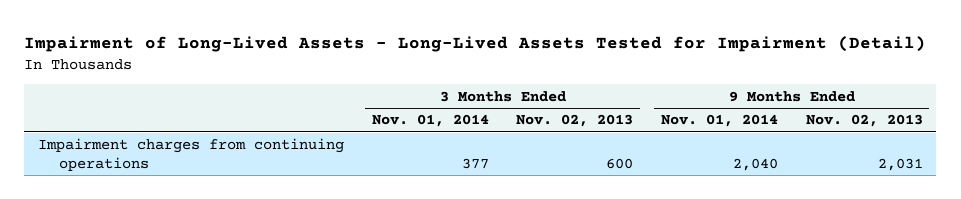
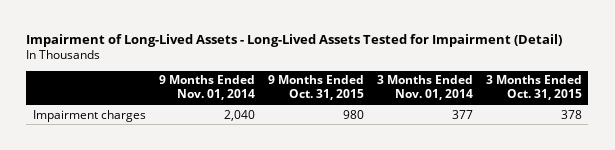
- | 3 Months Ended Nov. 01, 2014 | 3 Months Ended Nov. 02, 2013 | 9 Months Ended Nov. 01, 2014 | 9 Months Ended Nov. 02, 2013
+ | 9 Months Ended Nov. 01, 2014 | 9 Months Ended Oct. 31, 2015 | 3 Months Ended Nov. 01, 2014 | 3 Months Ended Oct. 31, 2015
- Impairment charges from continuing operations | 377 | 600 | 2,040 | 2,031
+ Impairment charges | 2,040 | 980 | 377 | 378

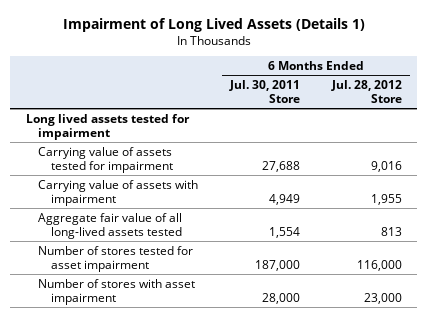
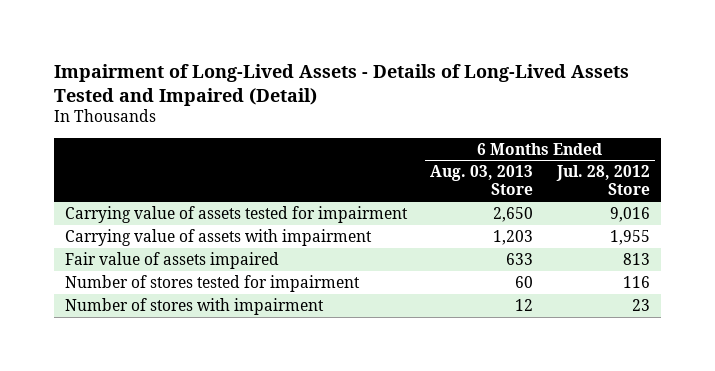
- Impairment of Long Lived Assets (Details 1)
+ Impairment of Long-Lived Assets - Details of Long-Lived Assets Tested and Impaired (Detail)
- | 6 Months Ended Jul. 30, 2011 Store | 6 Months Ended Jul. 28, 2012 Store
+ | 6 Months Ended Aug. 03, 2013 Store | 6 Months Ended Jul. 28, 2012 Store
- Long lived assets tested for impairment
- Aggregate fair value of all long-lived assets tested | 1,554 | 813
- Number of stores tested for asset impairment | 187,000 | 116,000
- Number of stores with asset impairment | 28,000 | 23,000
+ Fair value of assets impaired | 633 | 813
+ Number of stores tested for impairment | 60 | 116
+ Number of stores with impairment | 12 | 23

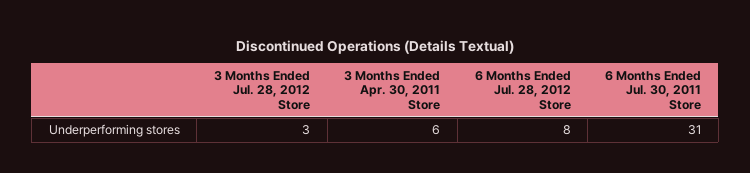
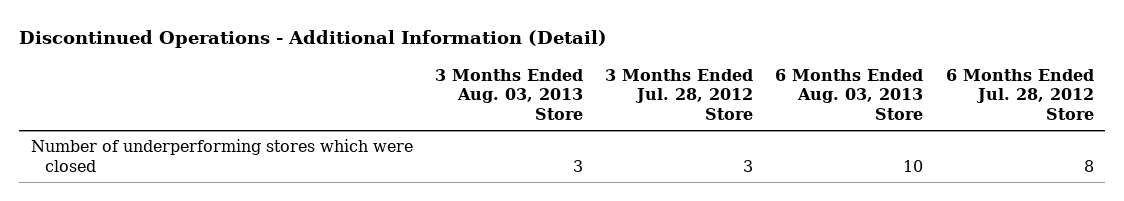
- Discontinued Operations (Details Textual)
+ Discontinued Operations - Additional Information (Detail)
- | 3 Months Ended Jul. 28, 2012 Store | 3 Months Ended Apr. 30, 2011 Store | 6 Months Ended Jul. 28, 2012 Store | 6 Months Ended Jul. 30, 2011 Store
+ | 3 Months Ended Aug. 03, 2013 Store | 3 Months Ended Jul. 28, 2012 Store | 6 Months Ended Aug. 03, 2013 Store | 6 Months Ended Jul. 28, 2012 Store
- Underperforming stores | 3 | 6 | 8 | 31
+ Number of underperforming stores which were closed | 3 | 3 | 10 | 8

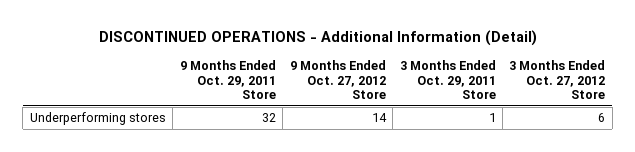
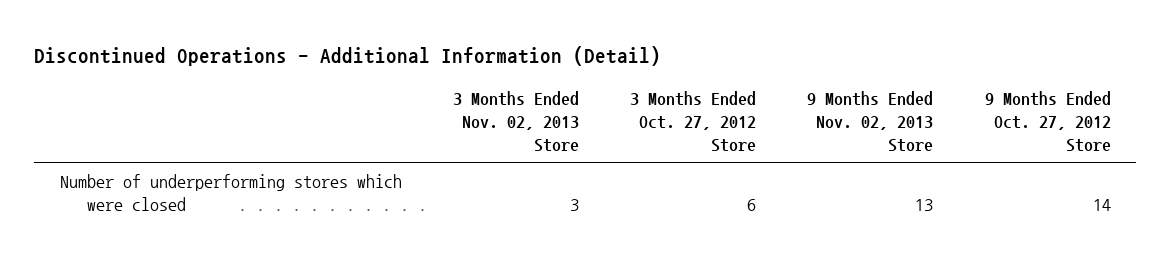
- DISCONTINUED OPERATIONS - Additional Information (Detail)
+ Discontinued Operations - Additional Information (Detail)
- | 9 Months Ended Oct. 29, 2011 Store | 9 Months Ended Oct. 27, 2012 Store | 3 Months Ended Oct. 29, 2011 Store | 3 Months Ended Oct. 27, 2012 Store
+ | 3 Months Ended Nov. 02, 2013 Store | 3 Months Ended Oct. 27, 2012 Store | 9 Months Ended Nov. 02, 2013 Store | 9 Months Ended Oct. 27, 2012 Store
- Underperforming stores | 32 | 14 | 1 | 6
+ Number of underperforming stores which were closed | 3 | 6 | 13 | 14

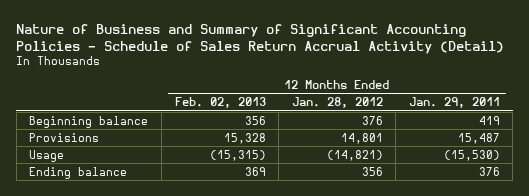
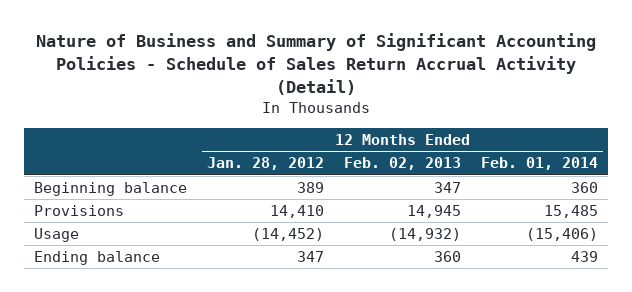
- | 12 Months Ended Feb. 02, 2013 | 12 Months Ended Jan. 28, 2012 | 12 Months Ended Jan. 29, 2011
+ | 12 Months Ended Jan. 28, 2012 | 12 Months Ended Feb. 02, 2013 | 12 Months Ended Feb. 01, 2014
- Beginning balance | 356 | 376 | 419
- Provisions | 15,328 | 14,801 | 15,487
- Usage | (15,315) | (14,821) | (15,530)
- Ending balance | 369 | 356 | 376
+ Beginning balance | 389 | 347 | 360
+ Provisions | 14,410 | 14,945 | 15,485
+ Usage | (14,452) | (14,932) | (15,406)
+ Ending balance | 347 | 360 | 439

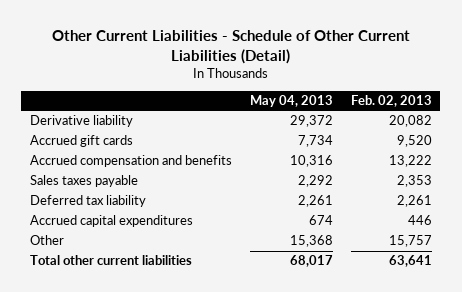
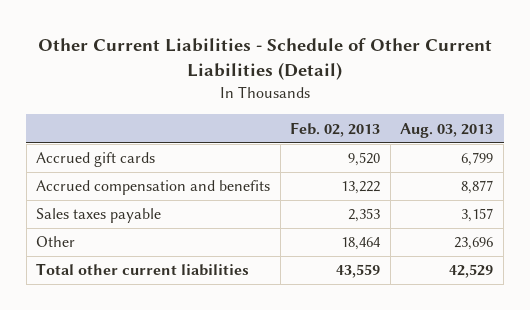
- | May 04, 2013 | Feb. 02, 2013
+ | Feb. 02, 2013 | Aug. 03, 2013
- Derivative liability | 29,372 | 20,082
- Deferred tax liability | 2,261 | 2,261
- Accrued capital expenditures | 674 | 446
- Other | 15,368 | 15,757
- Total other current liabilities | 68,017 | 63,641
+ Other | 18,464 | 23,696
+ Total other current liabilities | 43,559 | 42,529

